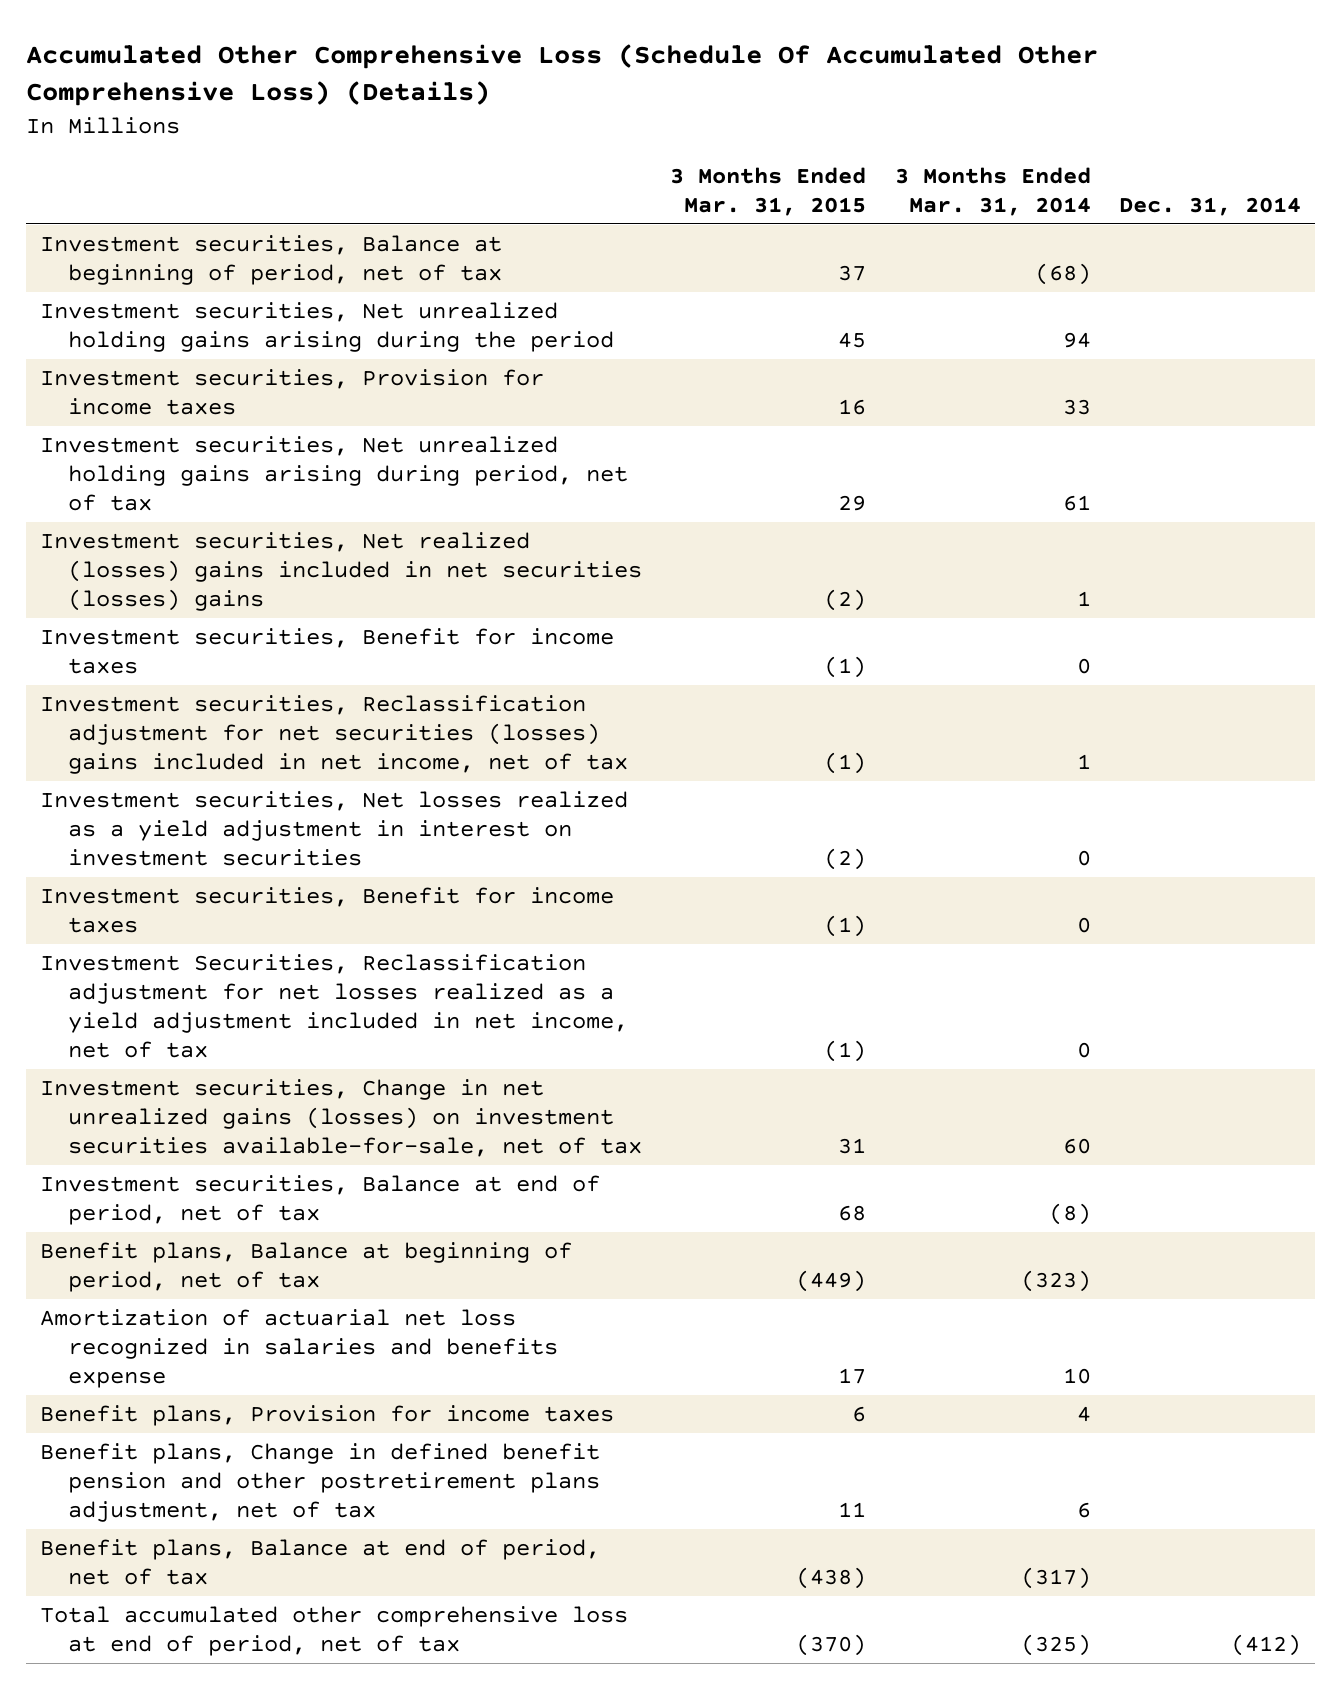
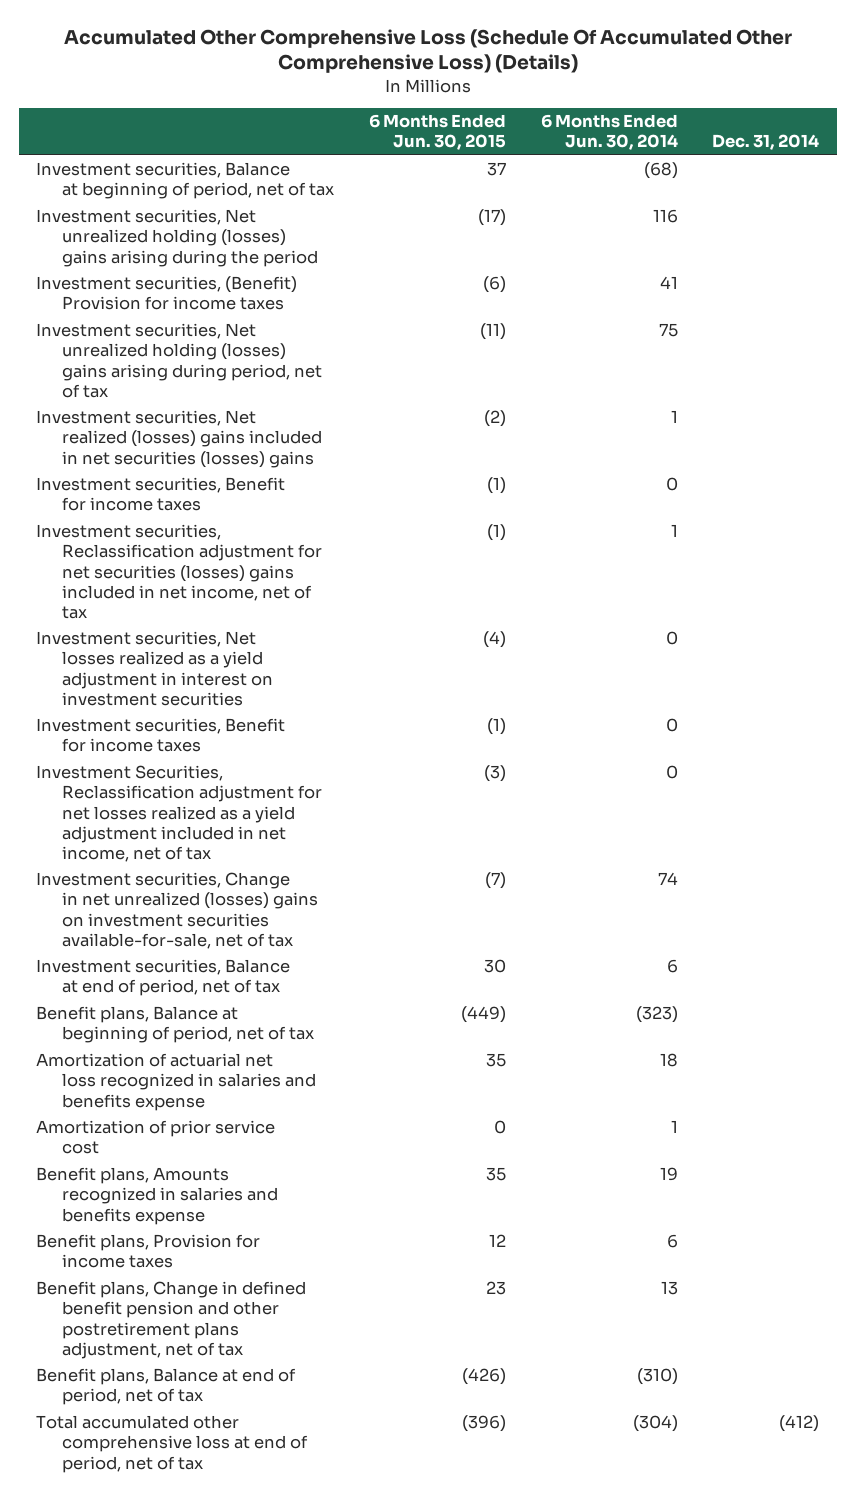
- | 3 Months Ended Mar. 31, 2015 | 3 Months Ended Mar. 31, 2014 | Dec. 31, 2014
+ | 6 Months Ended Jun. 30, 2015 | 6 Months Ended Jun. 30, 2014 | Dec. 31, 2014
- Investment securities, Net unrealized holding gains arising during the period | 45 | 94 |
- Investment securities, Provision for income taxes | 16 | 33 |
- Investment securities, Net unrealized holding gains arising during period, net of tax | 29 | 61 |
+ Investment securities, Net unrealized holding (losses) gains arising during the period | (17) | 116 |
+ Investment securities, (Benefit) Provision for income taxes | (6) | 41 |
+ Investment securities, Net unrealized holding (losses) gains arising during period, net of tax | (11) | 75 |
- Investment securities, Change in net unrealized gains (losses) on investment securities available-for-sale, net of tax | 31 | 60 |
+ Investment securities, Change in net unrealized (losses) gains on investment securities available-for-sale, net of tax | (7) | 74 |
+ Amortization of prior service cost | 0 | 1 |
+ Benefit plans, Amounts recognized in salaries and benefits expense | 35 | 19 |

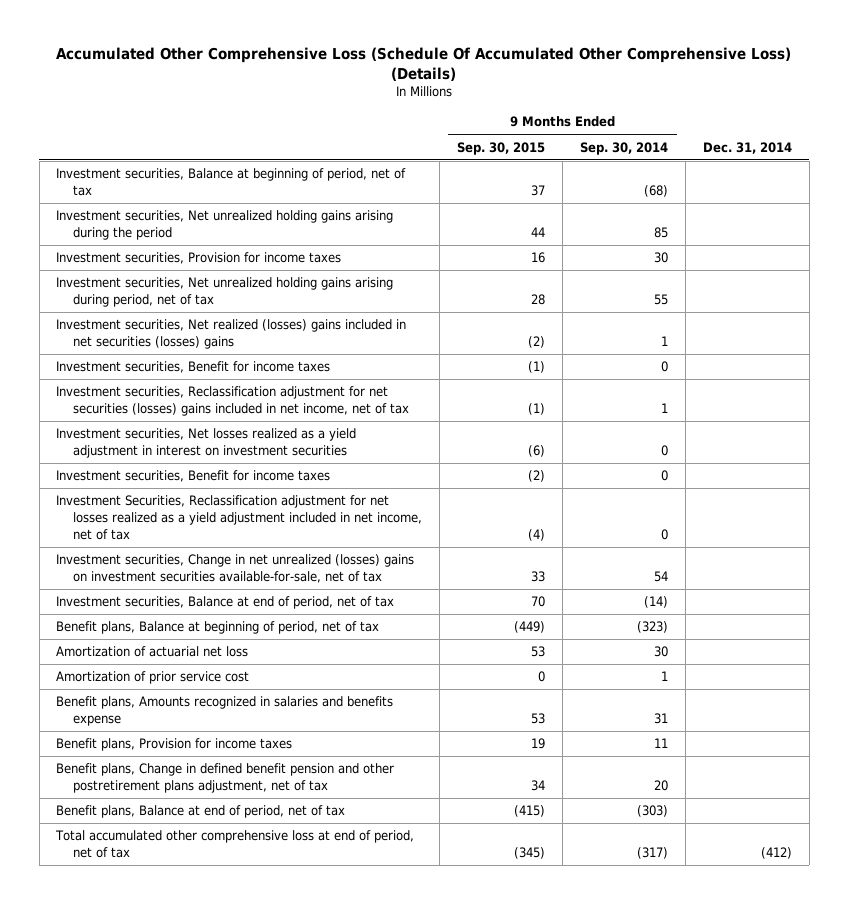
- | 6 Months Ended Jun. 30, 2015 | 6 Months Ended Jun. 30, 2014 | Dec. 31, 2014
+ | 9 Months Ended Sep. 30, 2015 | 9 Months Ended Sep. 30, 2014 | Dec. 31, 2014
- Investment securities, Net unrealized holding (losses) gains arising during the period | (17) | 116 |
- Investment securities, (Benefit) Provision for income taxes | (6) | 41 |
- Investment securities, Net unrealized holding (losses) gains arising during period, net of tax | (11) | 75 |
+ Investment securities, Net unrealized holding gains arising during the period | 44 | 85 |
+ Investment securities, Provision for income taxes | 16 | 30 |
+ Investment securities, Net unrealized holding gains arising during period, net of tax | 28 | 55 |
- Amortization of actuarial net loss recognized in salaries and benefits expense | 35 | 18 |
+ Amortization of actuarial net loss | 53 | 30 |

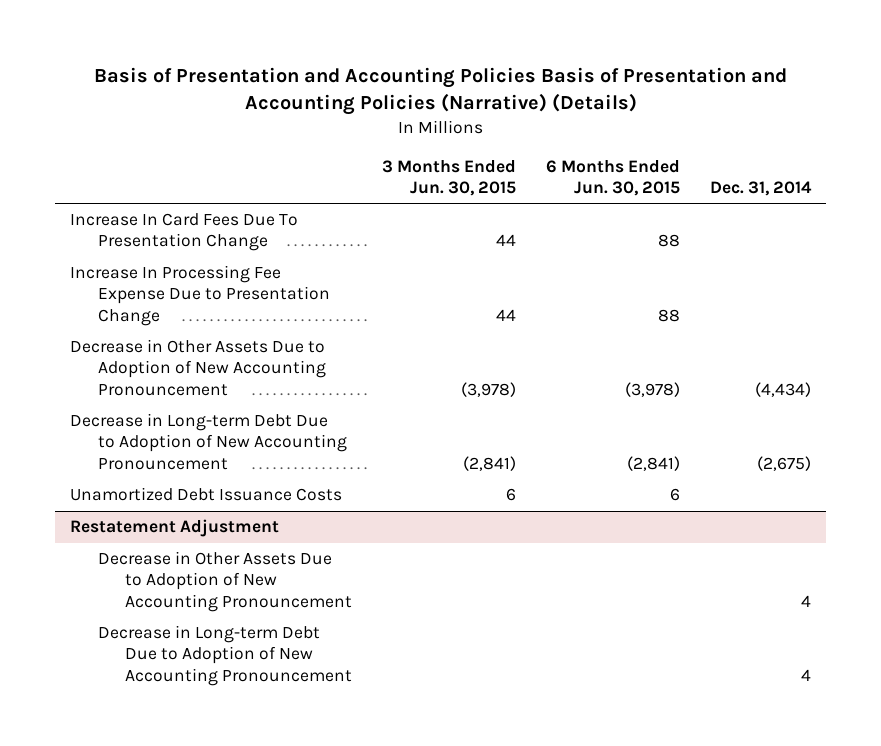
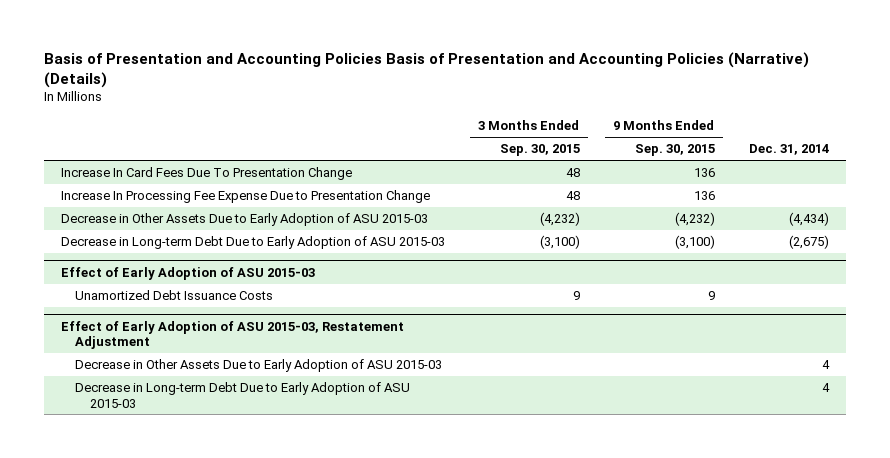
- | 3 Months Ended Jun. 30, 2015 | 6 Months Ended Jun. 30, 2015 | Dec. 31, 2014
+ | 3 Months Ended Sep. 30, 2015 | 9 Months Ended Sep. 30, 2015 | Dec. 31, 2014
- Decrease in Other Assets Due to Adoption of New Accounting Pronouncement | (3,978) | (3,978) | (4,434)
- Decrease in Long-term Debt Due to Adoption of New Accounting Pronouncement | (2,841) | (2,841) | (2,675)
- Unamortized Debt Issuance Costs | 6 | 6 |
- Restatement Adjustment
- Decrease in Other Assets Due to Adoption of New Accounting Pronouncement | | | 4
- Decrease in Long-term Debt Due to Adoption of New Accounting Pronouncement | | | 4
+ Decrease in Other Assets Due to Early Adoption of ASU 2015-03 | (4,232) | (4,232) | (4,434)
+ Decrease in Long-term Debt Due to Early Adoption of ASU 2015-03 | (3,100) | (3,100) | (2,675)
+ Effect of Early Adoption of ASU 2015-03
+ Unamortized Debt Issuance Costs | 9 | 9 |
+ Effect of Early Adoption of ASU 2015-03, Restatement Adjustment
+ Decrease in Other Assets Due to Early Adoption of ASU 2015-03 | | | 4
+ Decrease in Long-term Debt Due to Early Adoption of ASU 2015-03 | | | 4

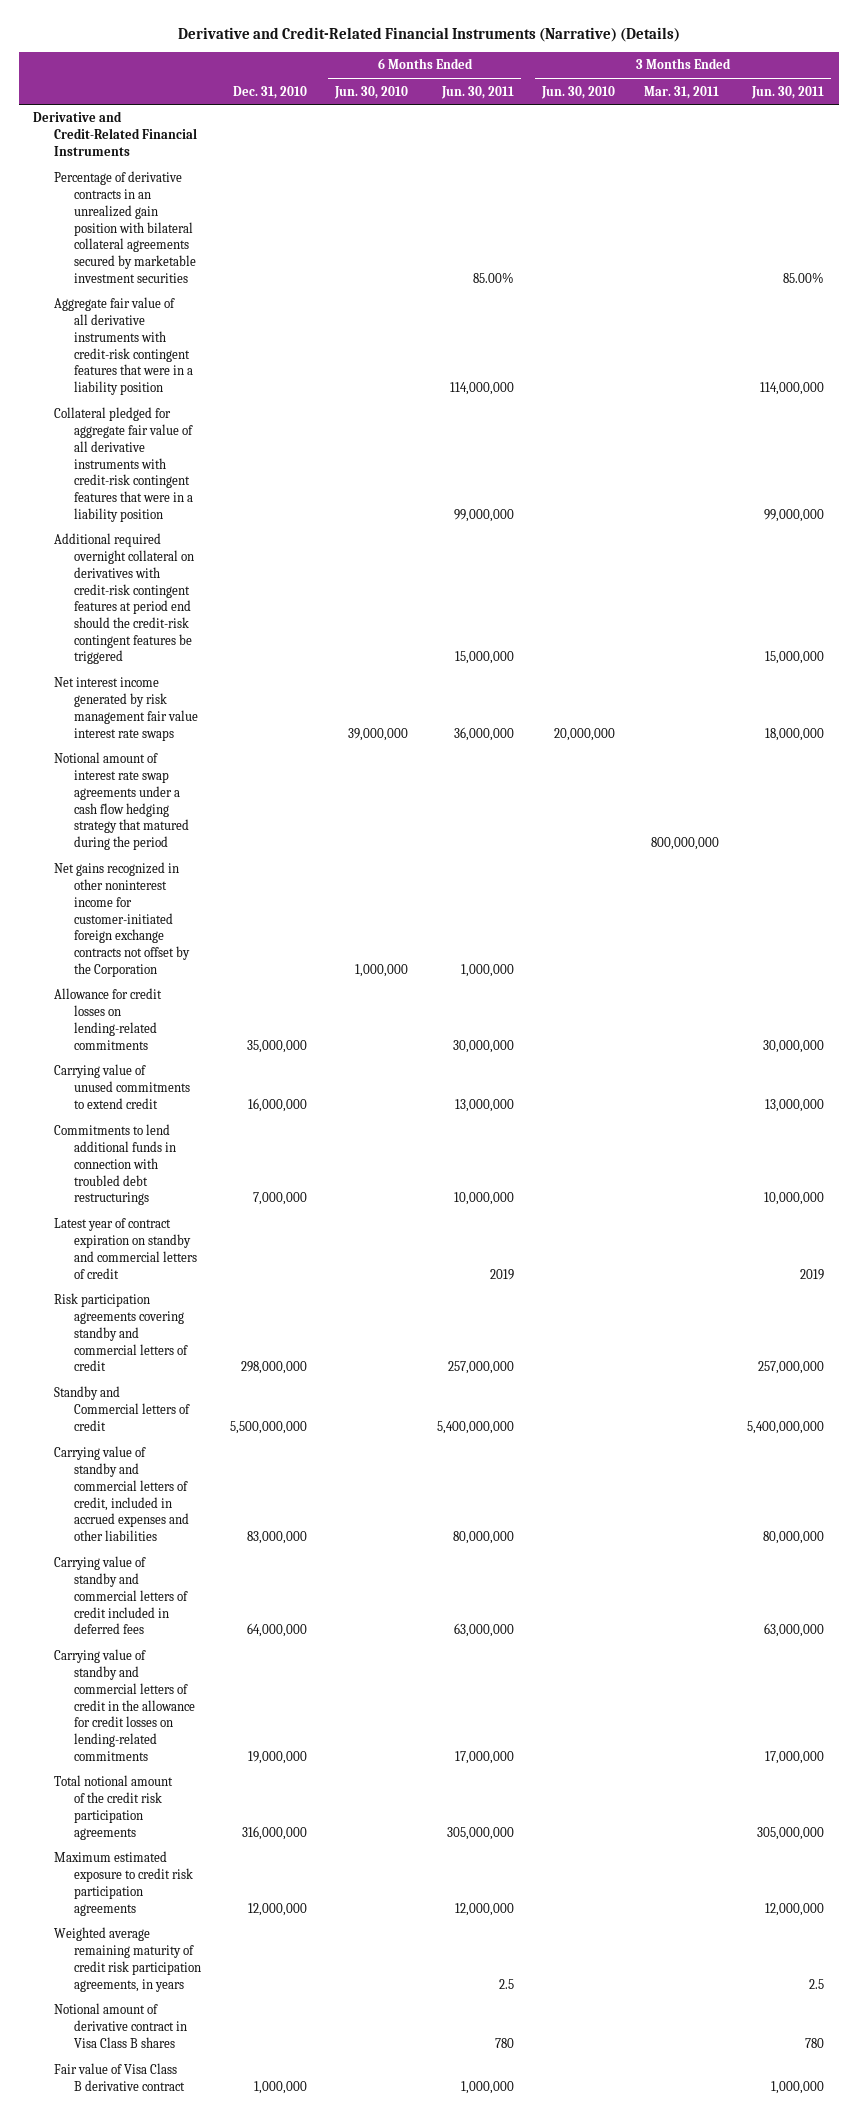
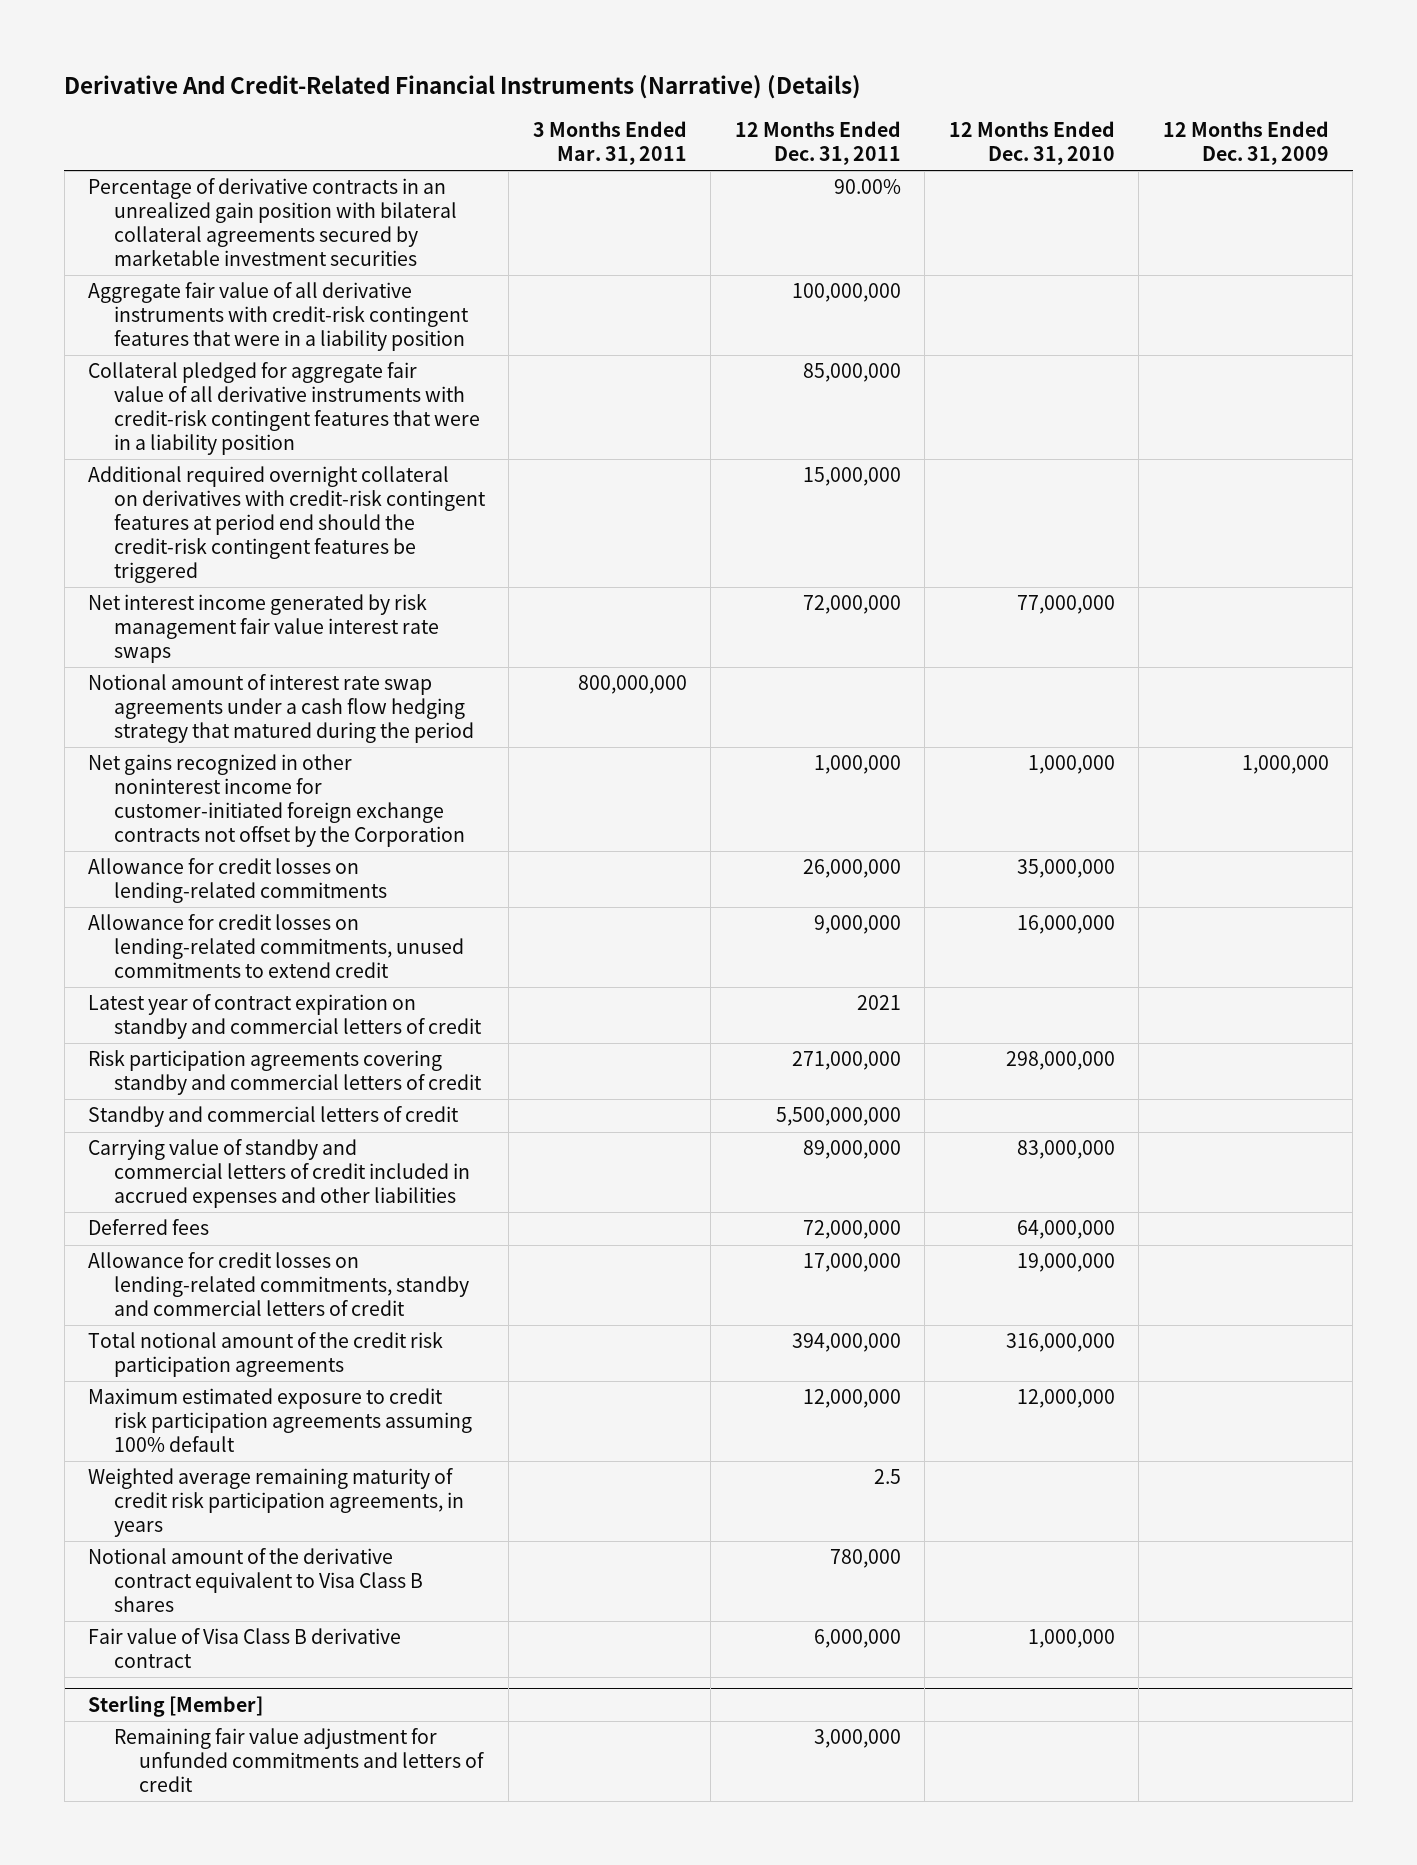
- Derivative and Credit-Related Financial Instruments (Narrative) (Details)
+ Derivative And Credit-Related Financial Instruments (Narrative) (Details)
- | Dec. 31, 2010 | 6 Months Ended Jun. 30, 2010 | 6 Months Ended Jun. 30, 2011 | 3 Months Ended Jun. 30, 2010 | 3 Months Ended Mar. 31, 2011 | 3 Months Ended Jun. 30, 2011
+ | 3 Months Ended Mar. 31, 2011 | 12 Months Ended Dec. 31, 2011 | 12 Months Ended Dec. 31, 2010 | 12 Months Ended Dec. 31, 2009
- Derivative and Credit-Related Financial Instruments
- Carrying value of unused commitments to extend credit | 16,000,000 | | 13,000,000 | | | 13,000,000
- Commitments to lend additional funds in connection with troubled debt restructurings | 7,000,000 | | 10,000,000 | | | 10,000,000
+ Allowance for credit losses on lending-related commitments, unused commitments to extend credit | | 9,000,000 | 16,000,000 |
- Standby and Commercial letters of credit | 5,500,000,000 | | 5,400,000,000 | | | 5,400,000,000
- Carrying value of standby and commercial letters of credit, included in accrued expenses and other liabilities | 83,000,000 | | 80,000,000 | | | 80,000,000
- Carrying value of standby and commercial letters of credit included in deferred fees | 64,000,000 | | 63,000,000 | | | 63,000,000
- Carrying value of standby and commercial letters of credit in the allowance for credit losses on lending-related commitments | 19,000,000 | | 17,000,000 | | | 17,000,000
+ Standby and commercial letters of credit | | 5,500,000,000 | |
+ Carrying value of standby and commercial letters of credit included in accrued expenses and other liabilities | | 89,000,000 | 83,000,000 |
+ Deferred fees | | 72,000,000 | 64,000,000 |
+ Allowance for credit losses on lending-related commitments, standby and commercial letters of credit | | 17,000,000 | 19,000,000 |
- Maximum estimated exposure to credit risk participation agreements | 12,000,000 | | 12,000,000 | | | 12,000,000
+ Maximum estimated exposure to credit risk participation agreements assuming 100% default | | 12,000,000 | 12,000,000 |
- Notional amount of derivative contract in Visa Class B shares | | | 780 | | | 780
+ Notional amount of the derivative contract equivalent to Visa Class B shares | | 780,000 | |
+ Sterling [Member]
+ Remaining fair value adjustment for unfunded commitments and letters of credit | | 3,000,000 | |

